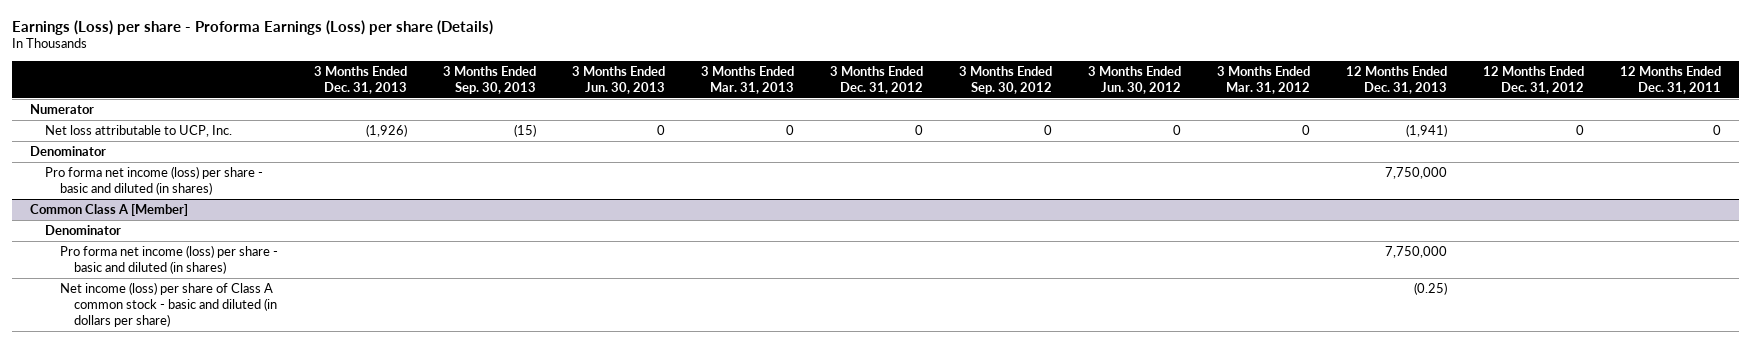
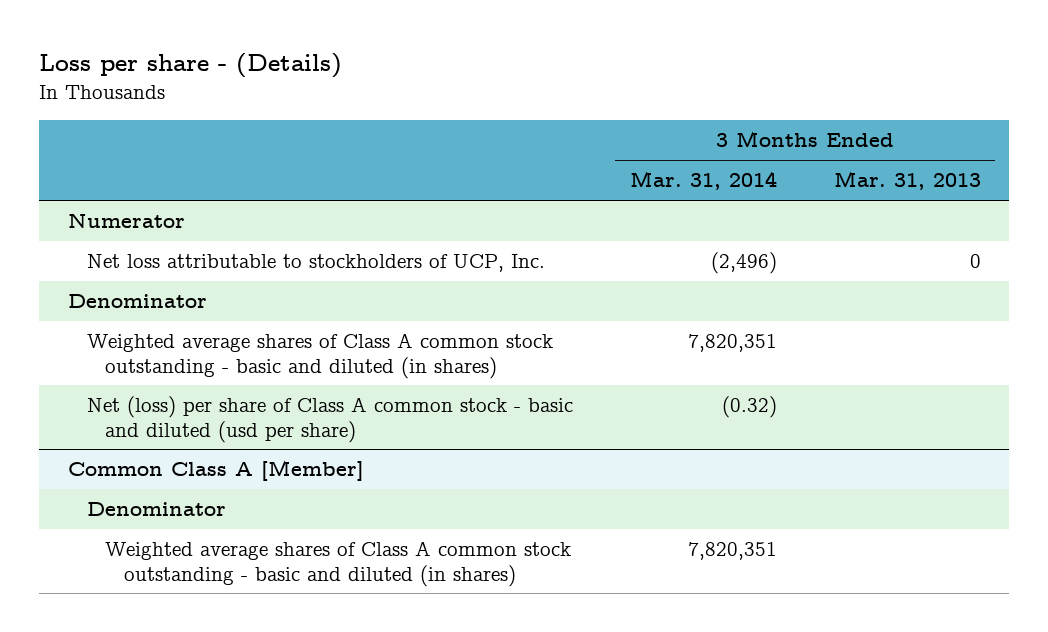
- Earnings (Loss) per share - Proforma Earnings (Loss) per share (Details)
+ Loss per share - (Details)
- | 3 Months Ended Dec. 31, 2013 | 3 Months Ended Sep. 30, 2013 | 3 Months Ended Jun. 30, 2013 | 3 Months Ended Mar. 31, 2013 | 3 Months Ended Dec. 31, 2012 | 3 Months Ended Sep. 30, 2012 | 3 Months Ended Jun. 30, 2012 | 3 Months Ended Mar. 31, 2012 | 12 Months Ended Dec. 31, 2013 | 12 Months Ended Dec. 31, 2012 | 12 Months Ended Dec. 31, 2011
+ | 3 Months Ended Mar. 31, 2014 | 3 Months Ended Mar. 31, 2013
- Net loss attributable to UCP, Inc. | (1,926) | (15) | 0 | 0 | 0 | 0 | 0 | 0 | (1,941) | 0 | 0
+ Net loss attributable to stockholders of UCP, Inc. | (2,496) | 0
- Pro forma net income (loss) per share - basic and diluted (in shares) | | | | | | | | | 7,750,000 | |
+ Weighted average shares of Class A common stock outstanding - basic and diluted (in shares) | 7,820,351 |
+ Net (loss) per share of Class A common stock - basic and diluted (usd per share) | (0.32) |
@ Common Class A [Member]
- Pro forma net income (loss) per share - basic and diluted (in shares) | | | | | | | | | 7,750,000 | |
- Net income (loss) per share of Class A common stock - basic and diluted (in dollars per share) | | | | | | | | | (0.25) | |
+ Weighted average shares of Class A common stock outstanding - basic and diluted (in shares) | 7,820,351 |

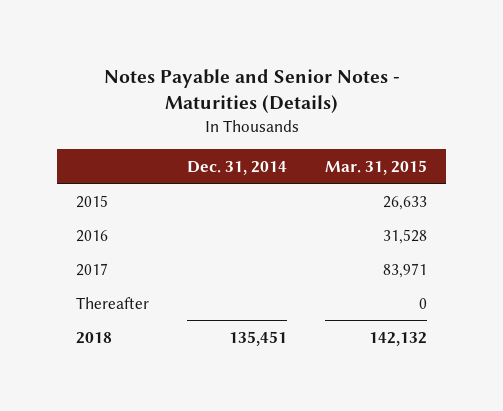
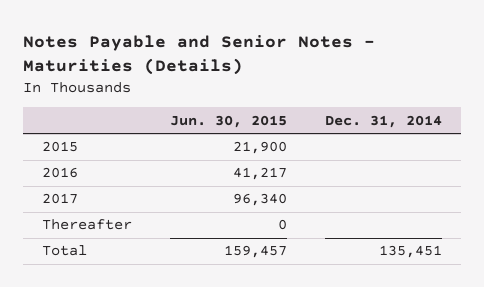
- | Dec. 31, 2014 | Mar. 31, 2015
+ | Jun. 30, 2015 | Dec. 31, 2014
- 2018 | 135,451 | 142,132
+ Total | 159,457 | 135,451

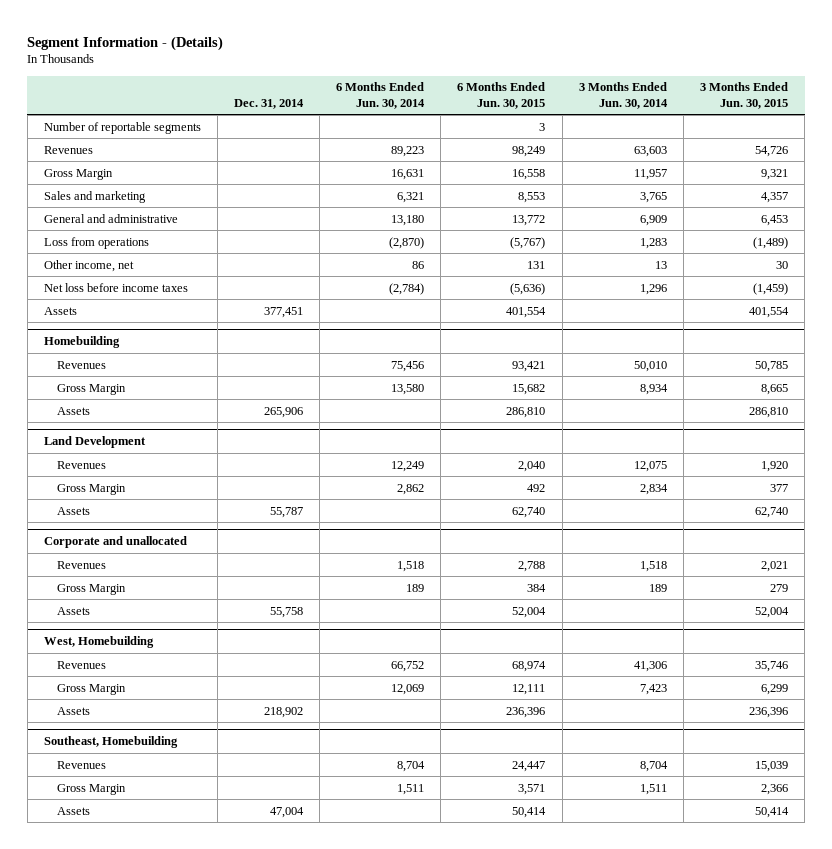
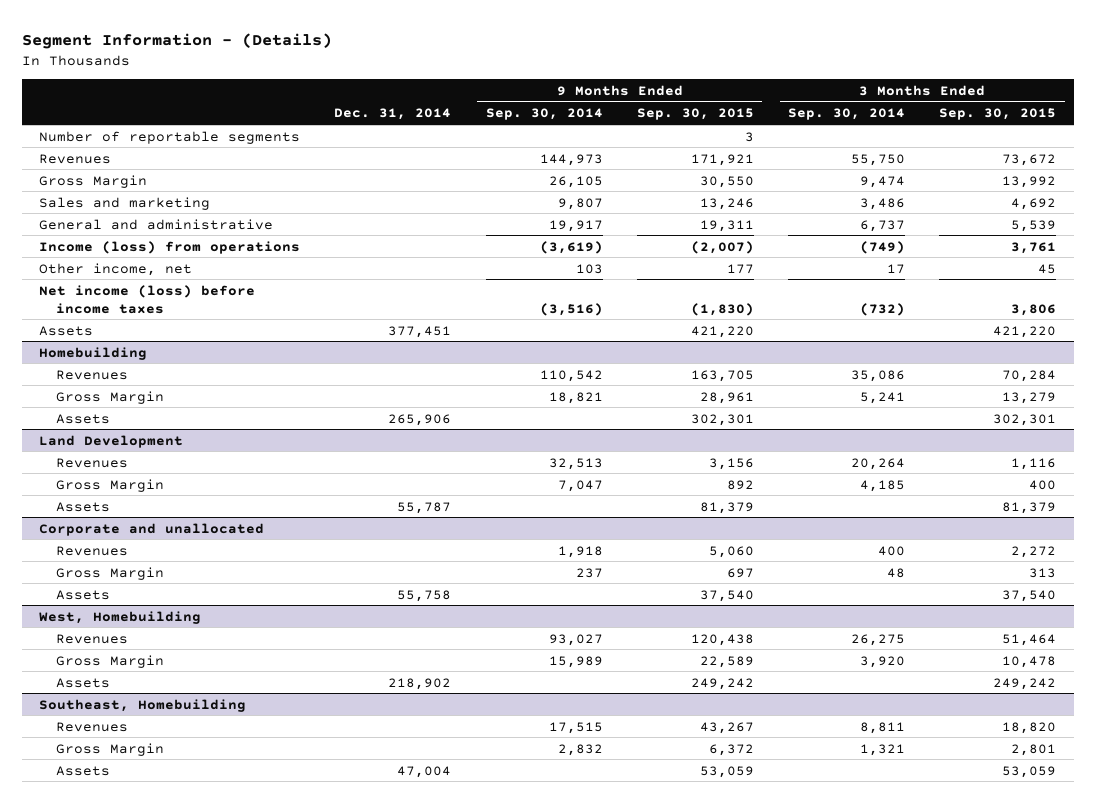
- | Dec. 31, 2014 | 6 Months Ended Jun. 30, 2014 | 6 Months Ended Jun. 30, 2015 | 3 Months Ended Jun. 30, 2014 | 3 Months Ended Jun. 30, 2015
+ | Dec. 31, 2014 | 9 Months Ended Sep. 30, 2014 | 9 Months Ended Sep. 30, 2015 | 3 Months Ended Sep. 30, 2014 | 3 Months Ended Sep. 30, 2015
- Loss from operations | | (2,870) | (5,767) | 1,283 | (1,489)
+ Income (loss) from operations | | (3,619) | (2,007) | (749) | 3,761
- Net loss before income taxes | | (2,784) | (5,636) | 1,296 | (1,459)
+ Net income (loss) before income taxes | | (3,516) | (1,830) | (732) | 3,806

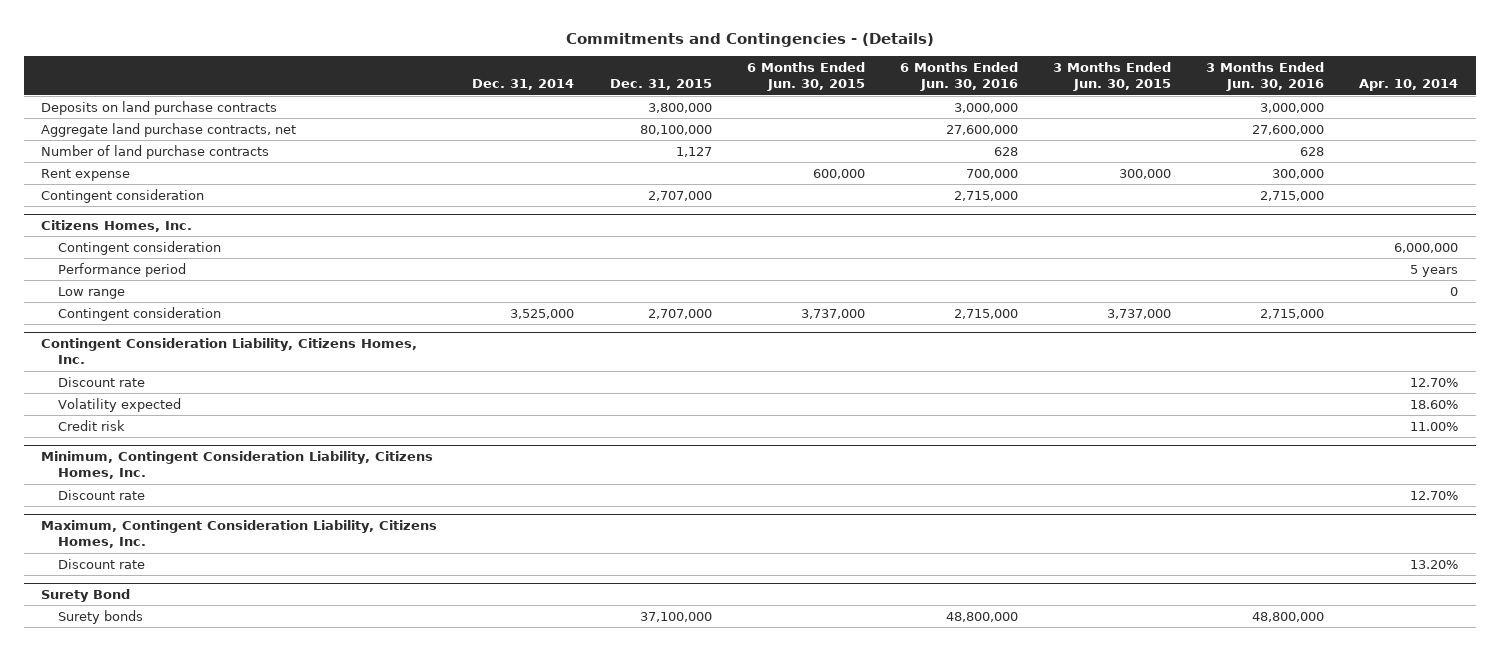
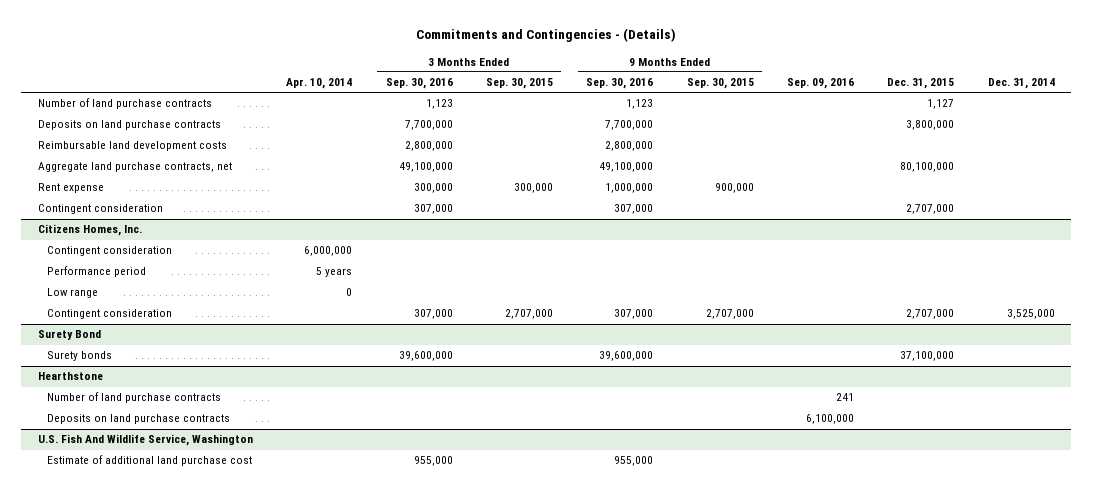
- | Dec. 31, 2014 | Dec. 31, 2015 | 6 Months Ended Jun. 30, 2015 | 6 Months Ended Jun. 30, 2016 | 3 Months Ended Jun. 30, 2015 | 3 Months Ended Jun. 30, 2016 | Apr. 10, 2014
+ | Apr. 10, 2014 | 3 Months Ended Sep. 30, 2016 | 3 Months Ended Sep. 30, 2015 | 9 Months Ended Sep. 30, 2016 | 9 Months Ended Sep. 30, 2015 | Sep. 09, 2016 | Dec. 31, 2015 | Dec. 31, 2014
moved up: Number of land purchase contracts | | 1,123 | | 1,123 | | | 1,127 |
+ Reimbursable land development costs | | 2,800,000 | | 2,800,000 | | | |
- Contingent Consideration Liability, Citizens Homes, Inc.
- Discount rate | | | | | | | 12.70%
- Volatility expected | | | | | | | 18.60%
- Credit risk | | | | | | | 11.00%
- Minimum, Contingent Consideration Liability, Citizens Homes, Inc.
- Discount rate | | | | | | | 12.70%
- Maximum, Contingent Consideration Liability, Citizens Homes, Inc.
- Discount rate | | | | | | | 13.20%
+ Hearthstone
+ Number of land purchase contracts | | | | | | 241 | |
+ Deposits on land purchase contracts | | | | | | 6,100,000 | |
+ U.S. Fish And Wildlife Service, Washington
+ Estimate of additional land purchase cost | | 955,000 | | 955,000 | | | |

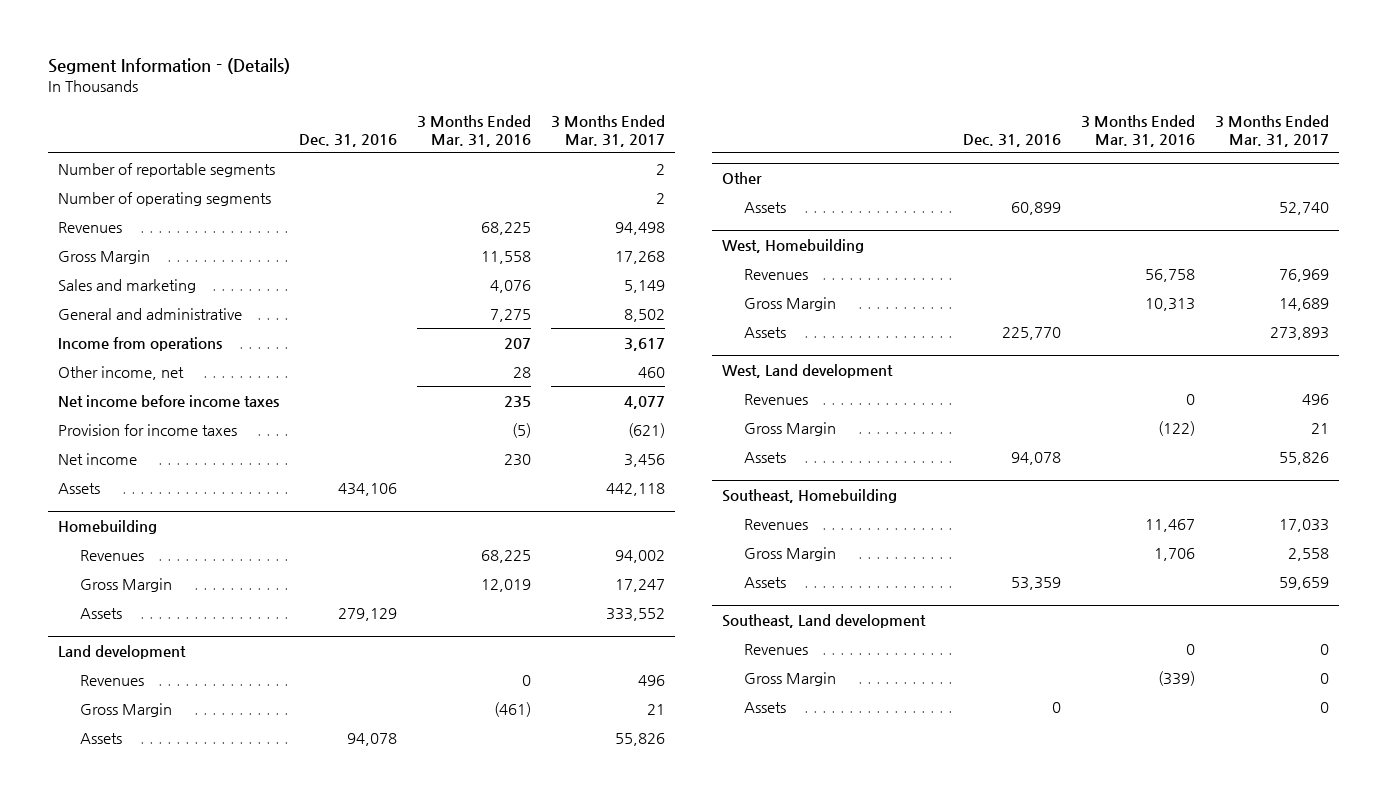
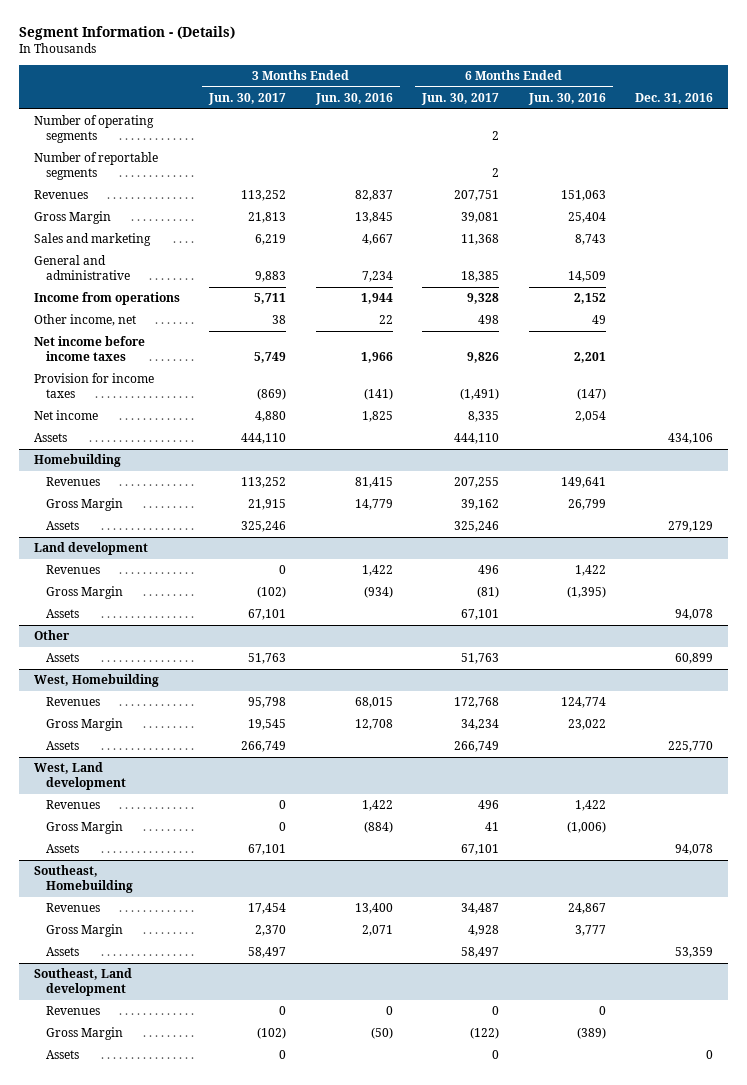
- | Dec. 31, 2016 | 3 Months Ended Mar. 31, 2016 | 3 Months Ended Mar. 31, 2017
+ | 3 Months Ended Jun. 30, 2017 | 3 Months Ended Jun. 30, 2016 | 6 Months Ended Jun. 30, 2017 | 6 Months Ended Jun. 30, 2016 | Dec. 31, 2016
moved down: Number of reportable segments | | | 2 | |

